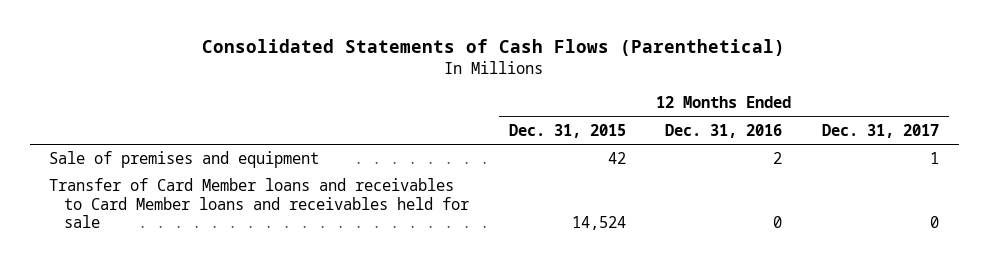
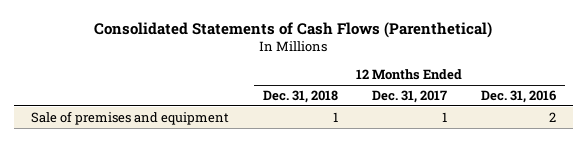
- | 12 Months Ended Dec. 31, 2015 | 12 Months Ended Dec. 31, 2016 | 12 Months Ended Dec. 31, 2017
+ | 12 Months Ended Dec. 31, 2018 | 12 Months Ended Dec. 31, 2017 | 12 Months Ended Dec. 31, 2016
- Transfer of Card Member loans and receivables to Card Member loans and receivables held for sale | 14,524 | 0 | 0

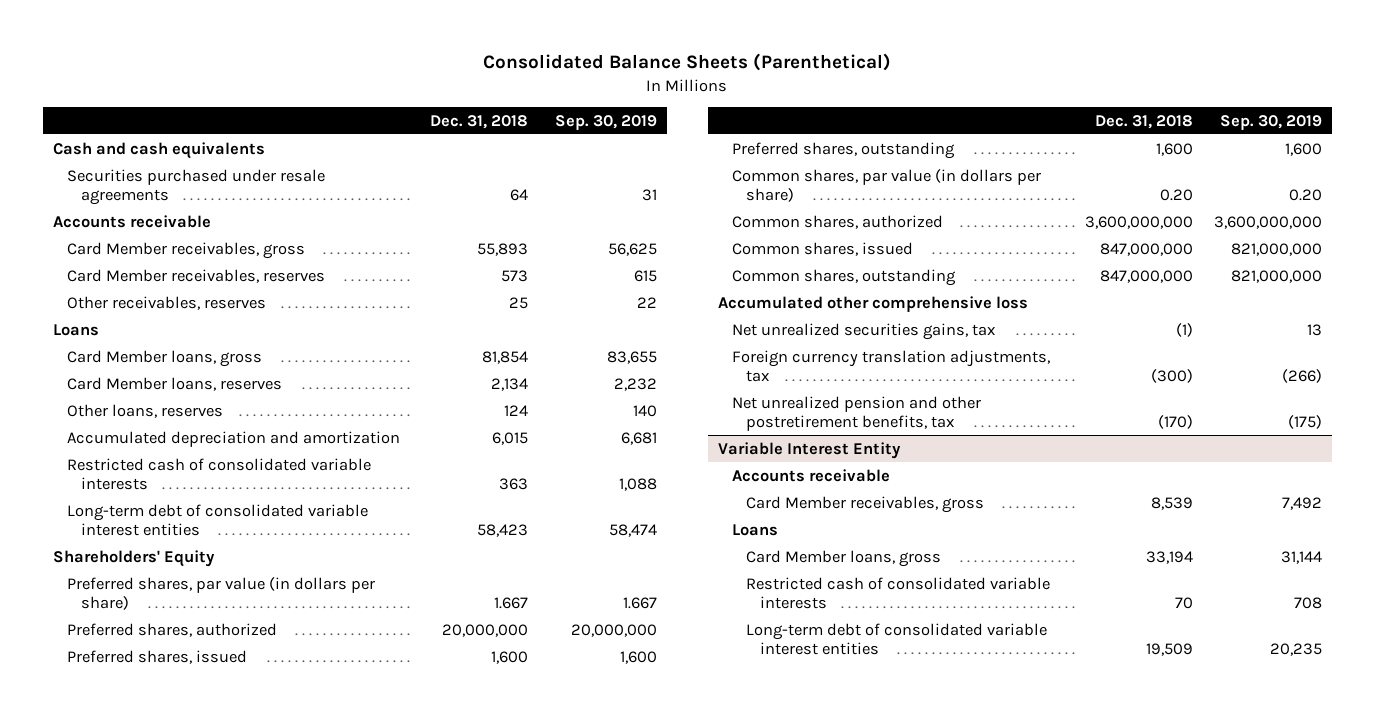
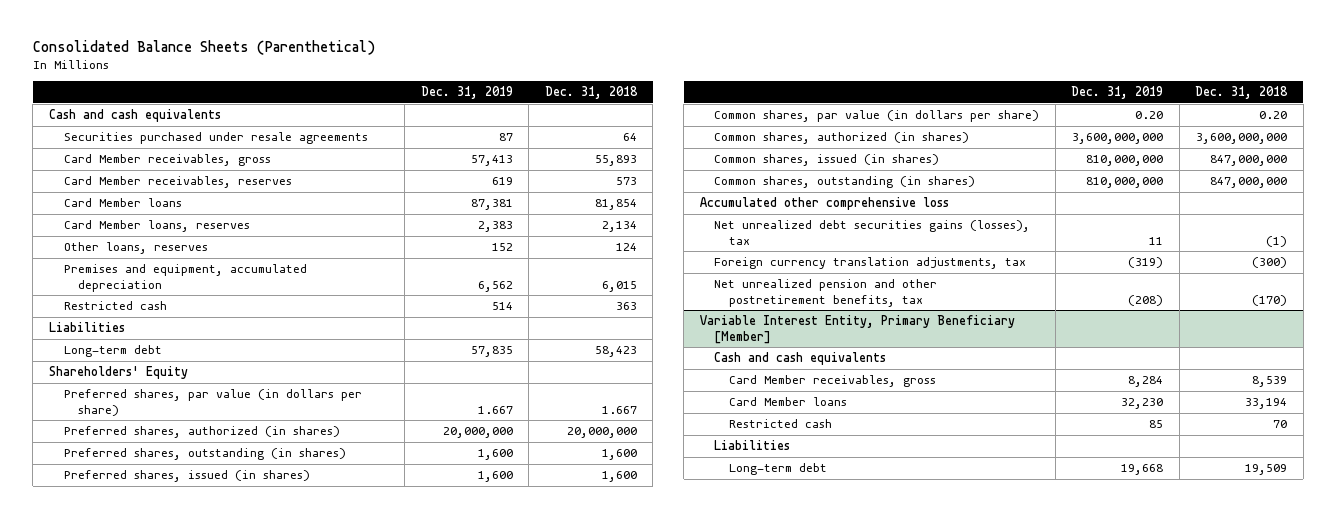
- | Dec. 31, 2018 | Sep. 30, 2019
+ | Dec. 31, 2019 | Dec. 31, 2018
- Accounts receivable
- Other receivables, reserves | 25 | 22
- Loans
- Card Member loans, gross | 81,854 | 83,655
+ Card Member loans | 87,381 | 81,854
- Accumulated depreciation and amortization | 6,015 | 6,681
- Restricted cash of consolidated variable interests | 363 | 1,088
- Long-term debt of consolidated variable interest entities | 58,423 | 58,474
+ Premises and equipment, accumulated depreciation | 6,562 | 6,015
+ Restricted cash | 514 | 363
+ Liabilities
+ Long-term debt | 57,835 | 58,423
- Preferred shares, authorized | 20,000,000 | 20,000,000
- Preferred shares, issued | 1,600 | 1,600
- Preferred shares, outstanding | 1,600 | 1,600
+ Preferred shares, authorized (in shares) | 20,000,000 | 20,000,000
+ Preferred shares, outstanding (in shares) | 1,600 | 1,600
+ Preferred shares, issued (in shares) | 1,600 | 1,600
- Common shares, authorized | 3,600,000,000 | 3,600,000,000
- Common shares, issued | 847,000,000 | 821,000,000
- Common shares, outstanding | 847,000,000 | 821,000,000
+ Common shares, authorized (in shares) | 3,600,000,000 | 3,600,000,000
+ Common shares, issued (in shares) | 810,000,000 | 847,000,000
+ Common shares, outstanding (in shares) | 810,000,000 | 847,000,000
- Net unrealized securities gains, tax | (1) | 13
+ Net unrealized debt securities gains (losses), tax | 11 | (1)
- Variable Interest Entity
- Accounts receivable
+ Variable Interest Entity, Primary Beneficiary [Member]
+ Cash and cash equivalents
- Loans
- Card Member loans, gross | 33,194 | 31,144
- Restricted cash of consolidated variable interests | 70 | 708
- Long-term debt of consolidated variable interest entities | 19,509 | 20,235
+ Card Member loans | 32,230 | 33,194
+ Restricted cash | 85 | 70
+ Liabilities
+ Long-term debt | 19,668 | 19,509

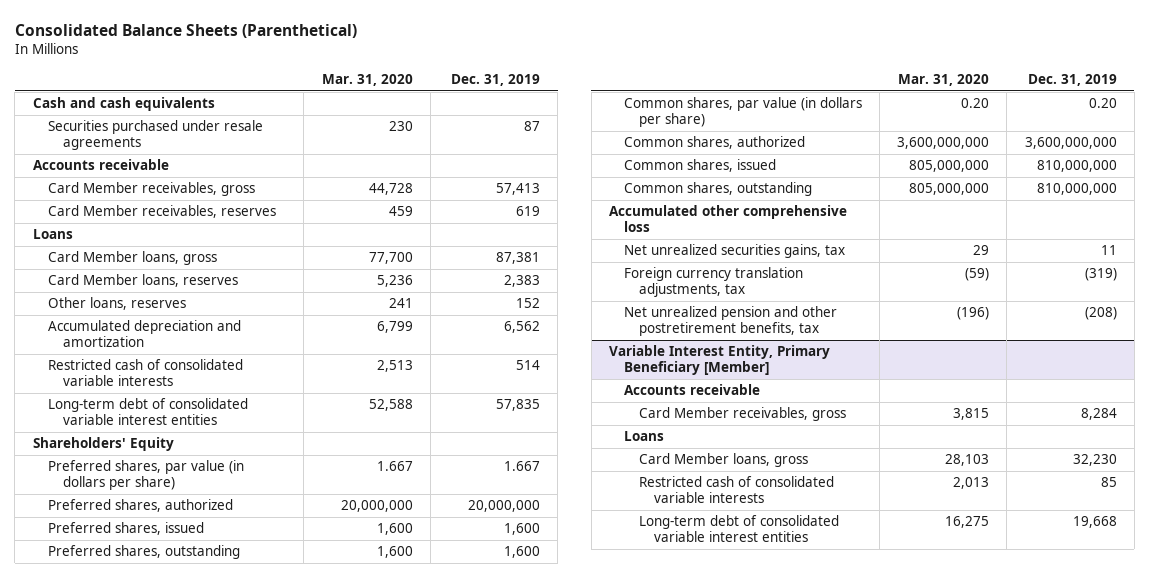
- | Dec. 31, 2019 | Dec. 31, 2018
+ | Mar. 31, 2020 | Dec. 31, 2019
+ Accounts receivable
- Card Member loans | 87,381 | 81,854
+ Loans
+ Card Member loans, gross | 77,700 | 87,381
- Premises and equipment, accumulated depreciation | 6,562 | 6,015
- Restricted cash | 514 | 363
- Liabilities
- Long-term debt | 57,835 | 58,423
+ Accumulated depreciation and amortization | 6,799 | 6,562
+ Restricted cash of consolidated variable interests | 2,513 | 514
+ Long-term debt of consolidated variable interest entities | 52,588 | 57,835
- Preferred shares, authorized (in shares) | 20,000,000 | 20,000,000
- Preferred shares, outstanding (in shares) | 1,600 | 1,600
- Preferred shares, issued (in shares) | 1,600 | 1,600
+ Preferred shares, authorized | 20,000,000 | 20,000,000
+ Preferred shares, issued | 1,600 | 1,600
+ Preferred shares, outstanding | 1,600 | 1,600
- Common shares, authorized (in shares) | 3,600,000,000 | 3,600,000,000
- Common shares, issued (in shares) | 810,000,000 | 847,000,000
- Common shares, outstanding (in shares) | 810,000,000 | 847,000,000
+ Common shares, authorized | 3,600,000,000 | 3,600,000,000
+ Common shares, issued | 805,000,000 | 810,000,000
+ Common shares, outstanding | 805,000,000 | 810,000,000
- Net unrealized debt securities gains (losses), tax | 11 | (1)
+ Net unrealized securities gains, tax | 29 | 11
@ Variable Interest Entity, Primary Beneficiary [Member]
- Cash and cash equivalents
+ Accounts receivable
- Card Member loans | 32,230 | 33,194
- Restricted cash | 85 | 70
- Liabilities
- Long-term debt | 19,668 | 19,509
+ Loans
+ Card Member loans, gross | 28,103 | 32,230
+ Restricted cash of consolidated variable interests | 2,013 | 85
+ Long-term debt of consolidated variable interest entities | 16,275 | 19,668

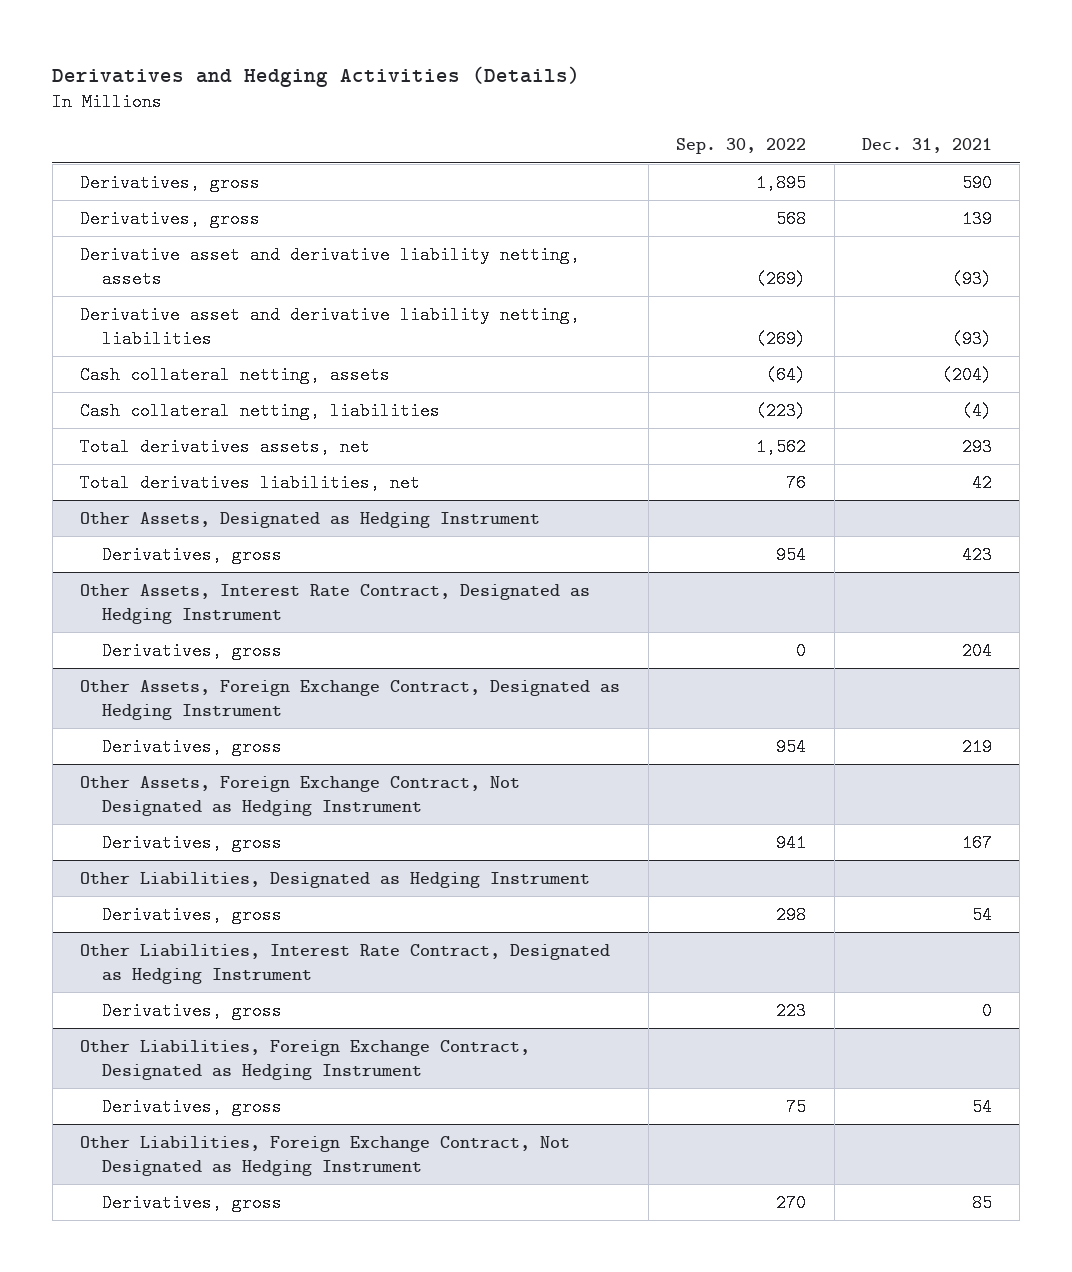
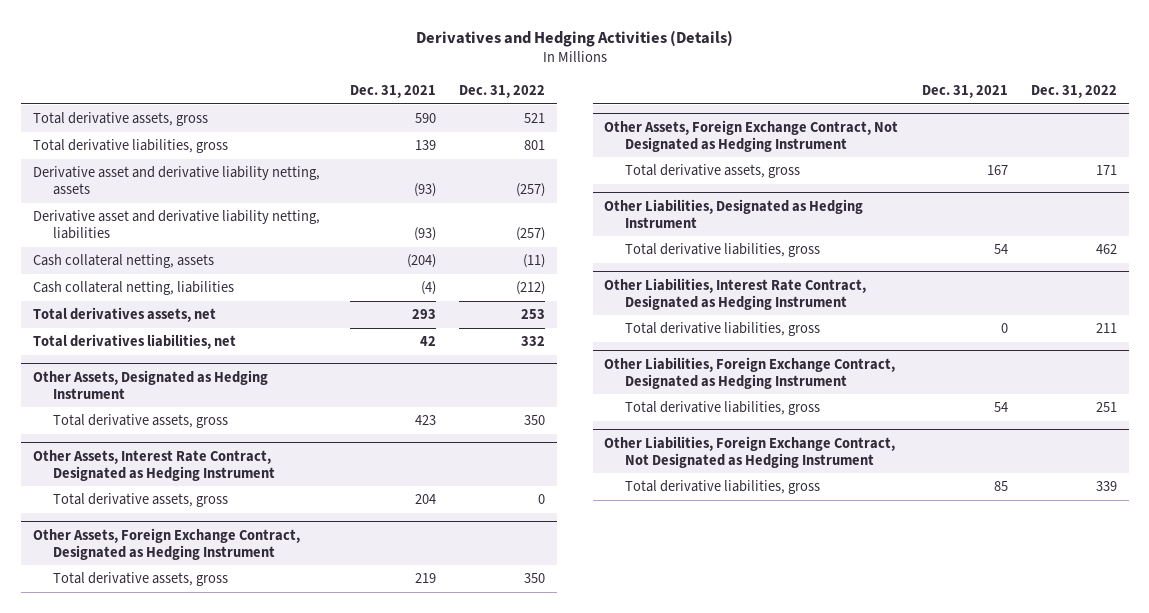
- | Sep. 30, 2022 | Dec. 31, 2021
+ | Dec. 31, 2021 | Dec. 31, 2022
- Derivatives, gross | 1,895 | 590
- Derivatives, gross | 568 | 139
+ Total derivative assets, gross | 590 | 521
+ Total derivative liabilities, gross | 139 | 801
@ Other Assets, Designated as Hedging Instrument
- Derivatives, gross | 954 | 423
+ Total derivative assets, gross | 423 | 350
@ Other Assets, Interest Rate Contract, Designated as Hedging Instrument
- Derivatives, gross | 0 | 204
+ Total derivative assets, gross | 204 | 0
@ Other Assets, Foreign Exchange Contract, Designated as Hedging Instrument
- Derivatives, gross | 954 | 219
+ Total derivative assets, gross | 219 | 350
@ Other Assets, Foreign Exchange Contract, Not Designated as Hedging Instrument
- Derivatives, gross | 941 | 167
+ Total derivative assets, gross | 167 | 171
@ Other Liabilities, Designated as Hedging Instrument
- Derivatives, gross | 298 | 54
+ Total derivative liabilities, gross | 54 | 462
@ Other Liabilities, Interest Rate Contract, Designated as Hedging Instrument
- Derivatives, gross | 223 | 0
+ Total derivative liabilities, gross | 0 | 211
@ Other Liabilities, Foreign Exchange Contract, Designated as Hedging Instrument
- Derivatives, gross | 75 | 54
+ Total derivative liabilities, gross | 54 | 251
@ Other Liabilities, Foreign Exchange Contract, Not Designated as Hedging Instrument
- Derivatives, gross | 270 | 85
+ Total derivative liabilities, gross | 85 | 339

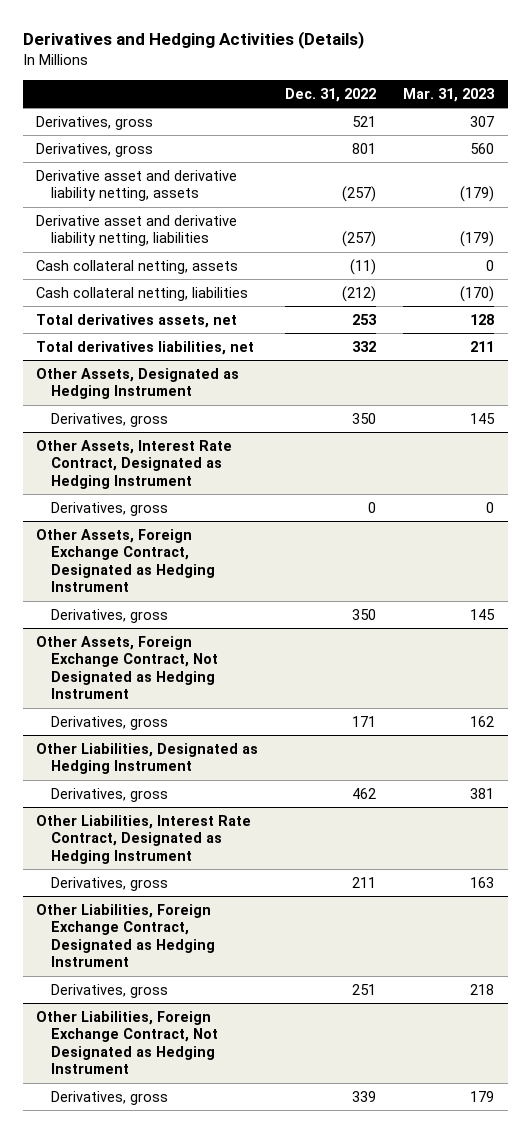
- | Dec. 31, 2021 | Dec. 31, 2022
+ | Dec. 31, 2022 | Mar. 31, 2023
- Total derivative assets, gross | 590 | 521
- Total derivative liabilities, gross | 139 | 801
+ Derivatives, gross | 521 | 307
+ Derivatives, gross | 801 | 560
@ Other Assets, Designated as Hedging Instrument
- Total derivative assets, gross | 423 | 350
+ Derivatives, gross | 350 | 145
@ Other Assets, Interest Rate Contract, Designated as Hedging Instrument
- Total derivative assets, gross | 204 | 0
+ Derivatives, gross | 0 | 0
@ Other Assets, Foreign Exchange Contract, Designated as Hedging Instrument
- Total derivative assets, gross | 219 | 350
+ Derivatives, gross | 350 | 145
@ Other Assets, Foreign Exchange Contract, Not Designated as Hedging Instrument
- Total derivative assets, gross | 167 | 171
+ Derivatives, gross | 171 | 162
@ Other Liabilities, Designated as Hedging Instrument
- Total derivative liabilities, gross | 54 | 462
+ Derivatives, gross | 462 | 381
@ Other Liabilities, Interest Rate Contract, Designated as Hedging Instrument
- Total derivative liabilities, gross | 0 | 211
+ Derivatives, gross | 211 | 163
@ Other Liabilities, Foreign Exchange Contract, Designated as Hedging Instrument
- Total derivative liabilities, gross | 54 | 251
+ Derivatives, gross | 251 | 218
@ Other Liabilities, Foreign Exchange Contract, Not Designated as Hedging Instrument
- Total derivative liabilities, gross | 85 | 339
+ Derivatives, gross | 339 | 179

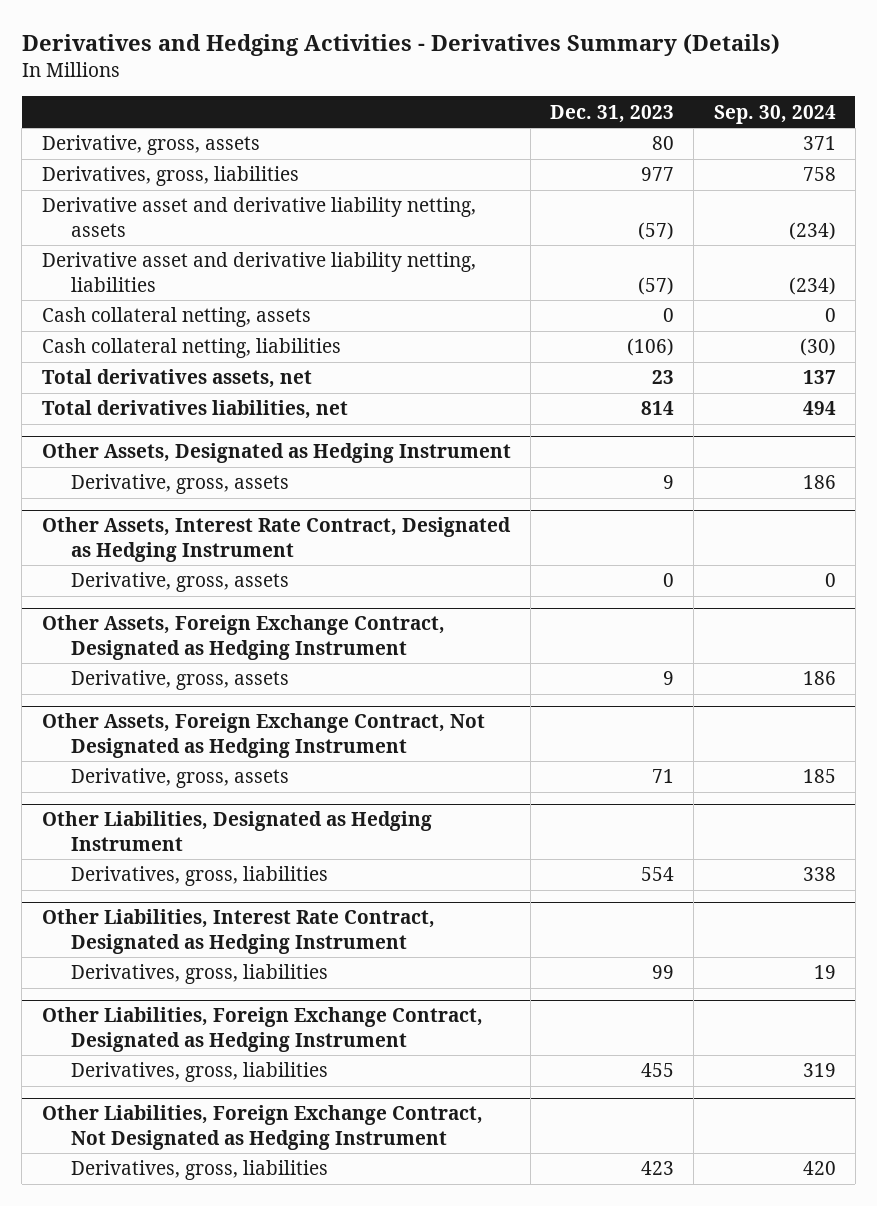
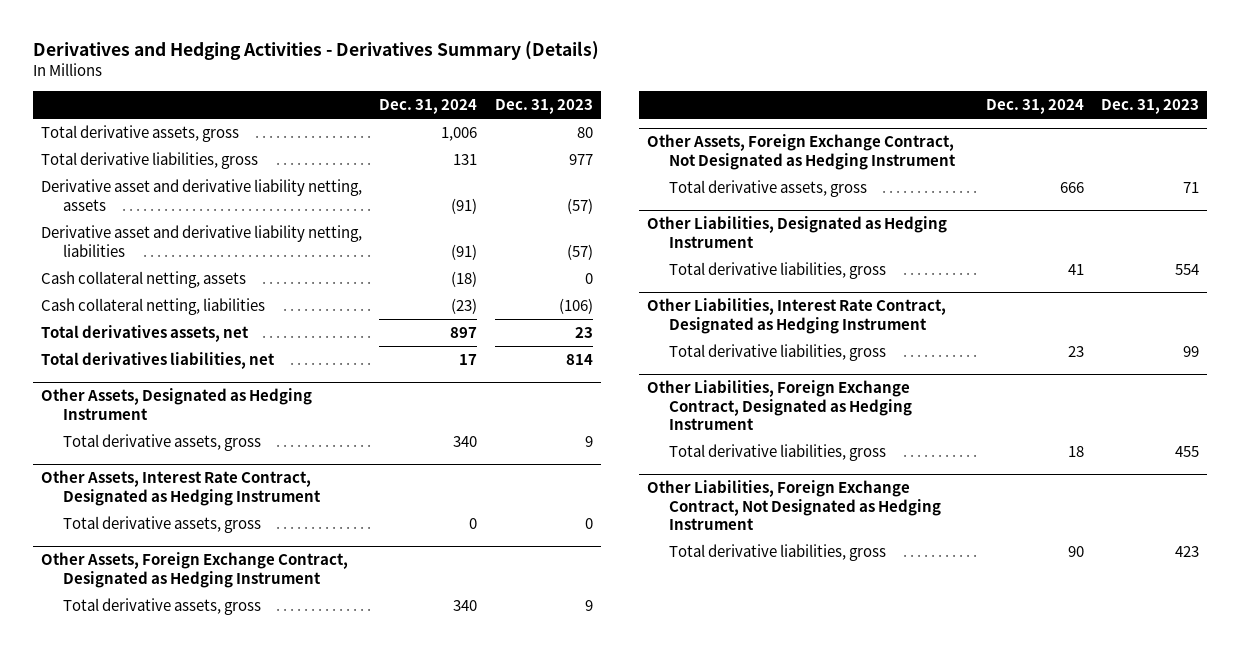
- | Dec. 31, 2023 | Sep. 30, 2024
+ | Dec. 31, 2024 | Dec. 31, 2023
- Derivative, gross, assets | 80 | 371
- Derivatives, gross, liabilities | 977 | 758
+ Total derivative assets, gross | 1,006 | 80
+ Total derivative liabilities, gross | 131 | 977
@ Other Assets, Designated as Hedging Instrument
- Derivative, gross, assets | 9 | 186
+ Total derivative assets, gross | 340 | 9
@ Other Assets, Interest Rate Contract, Designated as Hedging Instrument
- Derivative, gross, assets | 0 | 0
+ Total derivative assets, gross | 0 | 0
@ Other Assets, Foreign Exchange Contract, Designated as Hedging Instrument
- Derivative, gross, assets | 9 | 186
+ Total derivative assets, gross | 340 | 9
@ Other Assets, Foreign Exchange Contract, Not Designated as Hedging Instrument
- Derivative, gross, assets | 71 | 185
+ Total derivative assets, gross | 666 | 71
@ Other Liabilities, Designated as Hedging Instrument
- Derivatives, gross, liabilities | 554 | 338
+ Total derivative liabilities, gross | 41 | 554
@ Other Liabilities, Interest Rate Contract, Designated as Hedging Instrument
- Derivatives, gross, liabilities | 99 | 19
+ Total derivative liabilities, gross | 23 | 99
@ Other Liabilities, Foreign Exchange Contract, Designated as Hedging Instrument
- Derivatives, gross, liabilities | 455 | 319
+ Total derivative liabilities, gross | 18 | 455
@ Other Liabilities, Foreign Exchange Contract, Not Designated as Hedging Instrument
- Derivatives, gross, liabilities | 423 | 420
+ Total derivative liabilities, gross | 90 | 423

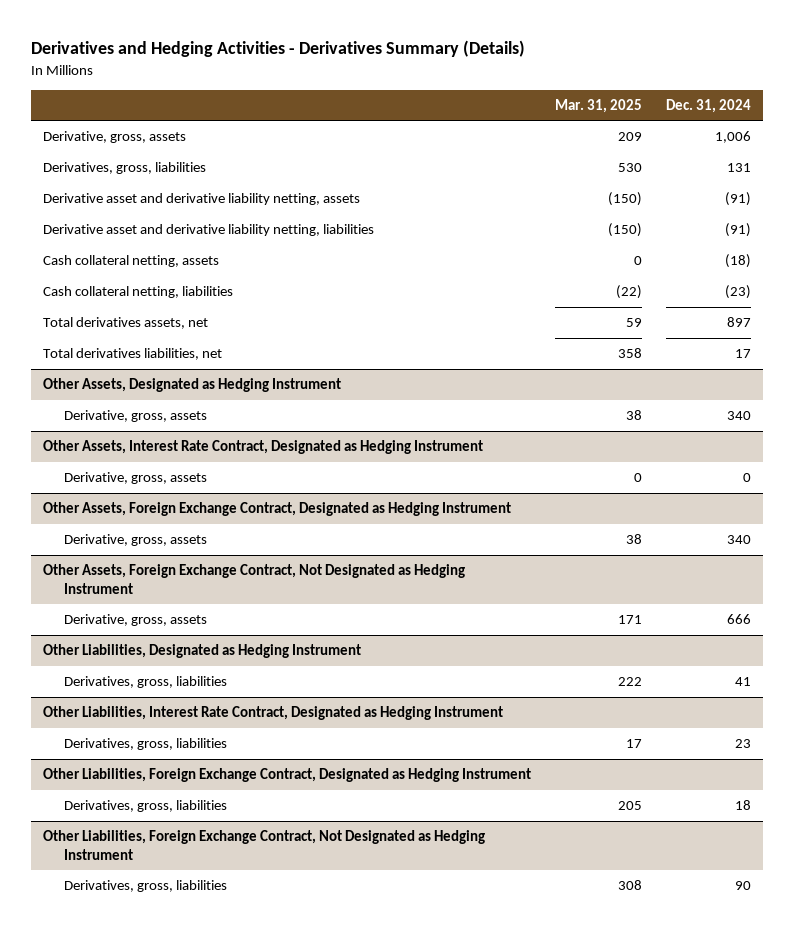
- | Dec. 31, 2024 | Dec. 31, 2023
+ | Mar. 31, 2025 | Dec. 31, 2024
- Total derivative assets, gross | 1,006 | 80
- Total derivative liabilities, gross | 131 | 977
+ Derivative, gross, assets | 209 | 1,006
+ Derivatives, gross, liabilities | 530 | 131
@ Other Assets, Designated as Hedging Instrument
- Total derivative assets, gross | 340 | 9
+ Derivative, gross, assets | 38 | 340
@ Other Assets, Interest Rate Contract, Designated as Hedging Instrument
- Total derivative assets, gross | 0 | 0
+ Derivative, gross, assets | 0 | 0
@ Other Assets, Foreign Exchange Contract, Designated as Hedging Instrument
- Total derivative assets, gross | 340 | 9
+ Derivative, gross, assets | 38 | 340
@ Other Assets, Foreign Exchange Contract, Not Designated as Hedging Instrument
- Total derivative assets, gross | 666 | 71
+ Derivative, gross, assets | 171 | 666
@ Other Liabilities, Designated as Hedging Instrument
- Total derivative liabilities, gross | 41 | 554
+ Derivatives, gross, liabilities | 222 | 41
@ Other Liabilities, Interest Rate Contract, Designated as Hedging Instrument
- Total derivative liabilities, gross | 23 | 99
+ Derivatives, gross, liabilities | 17 | 23
@ Other Liabilities, Foreign Exchange Contract, Designated as Hedging Instrument
- Total derivative liabilities, gross | 18 | 455
+ Derivatives, gross, liabilities | 205 | 18
@ Other Liabilities, Foreign Exchange Contract, Not Designated as Hedging Instrument
- Total derivative liabilities, gross | 90 | 423
+ Derivatives, gross, liabilities | 308 | 90

